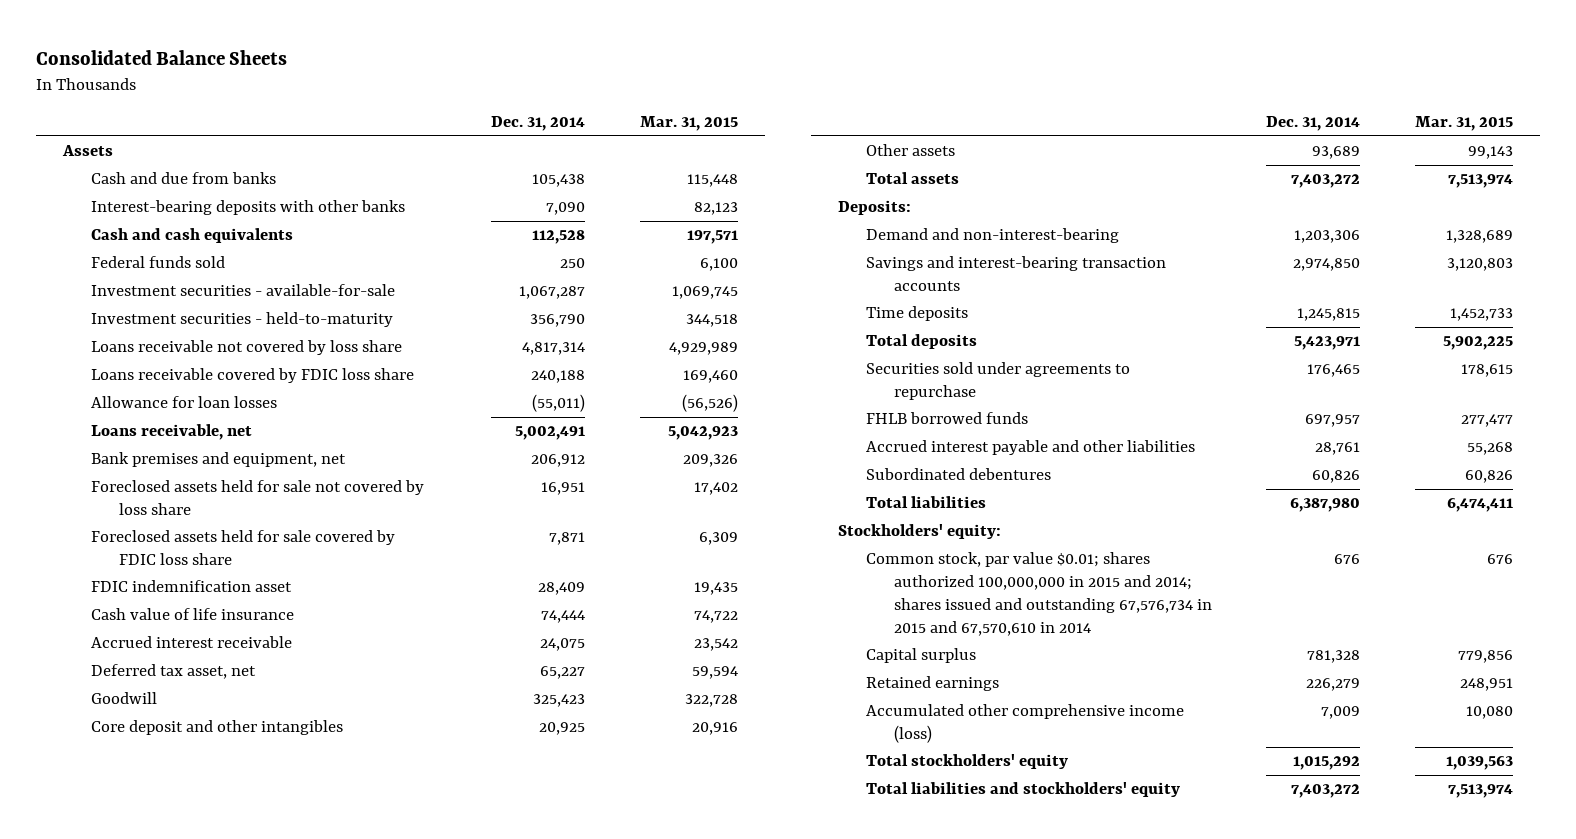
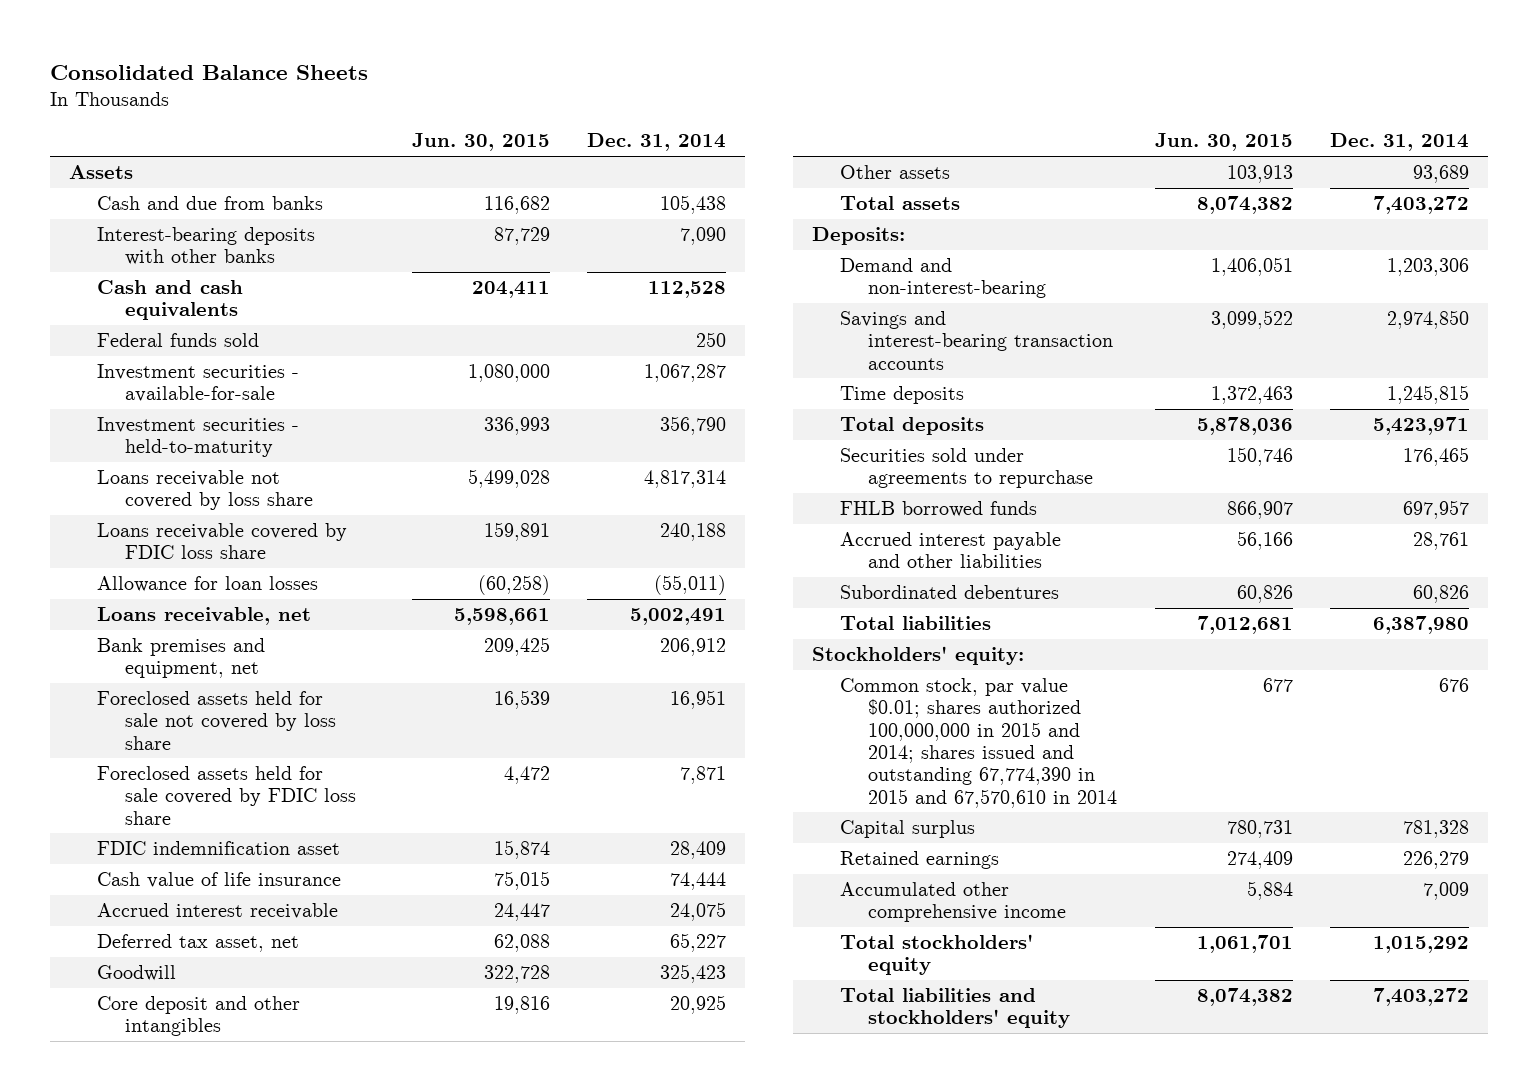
- | Dec. 31, 2014 | Mar. 31, 2015
+ | Jun. 30, 2015 | Dec. 31, 2014
- Common stock, par value $0.01; shares authorized 100,000,000 in 2015 and 2014; shares issued and outstanding 67,576,734 in 2015 and 67,570,610 in 2014 | 676 | 676
+ Common stock, par value $0.01; shares authorized 100,000,000 in 2015 and 2014; shares issued and outstanding 67,774,390 in 2015 and 67,570,610 in 2014 | 677 | 676
- Accumulated other comprehensive income (loss) | 7,009 | 10,080
+ Accumulated other comprehensive income | 5,884 | 7,009

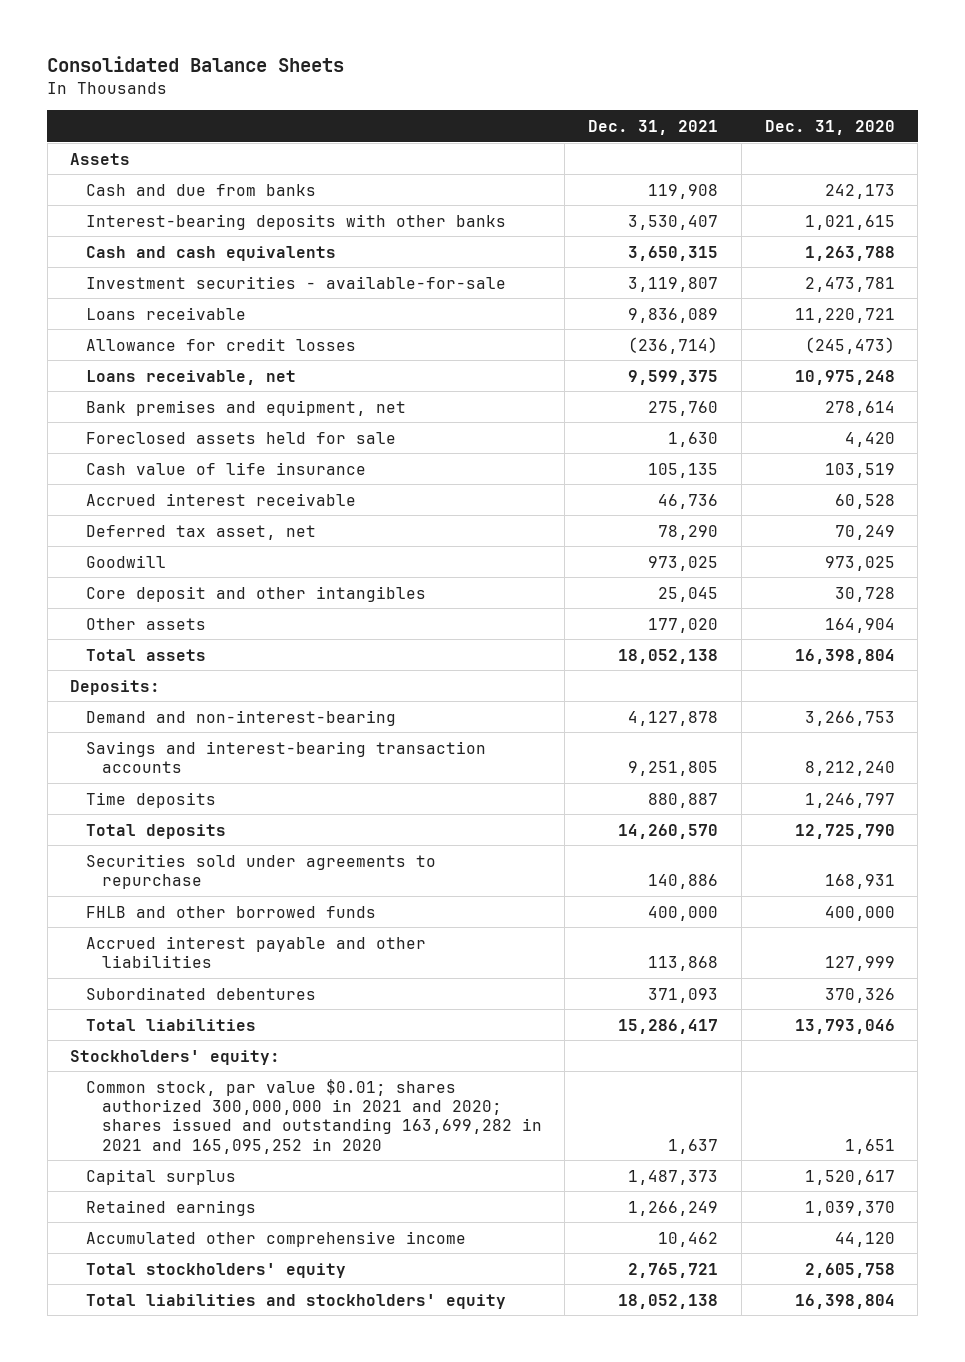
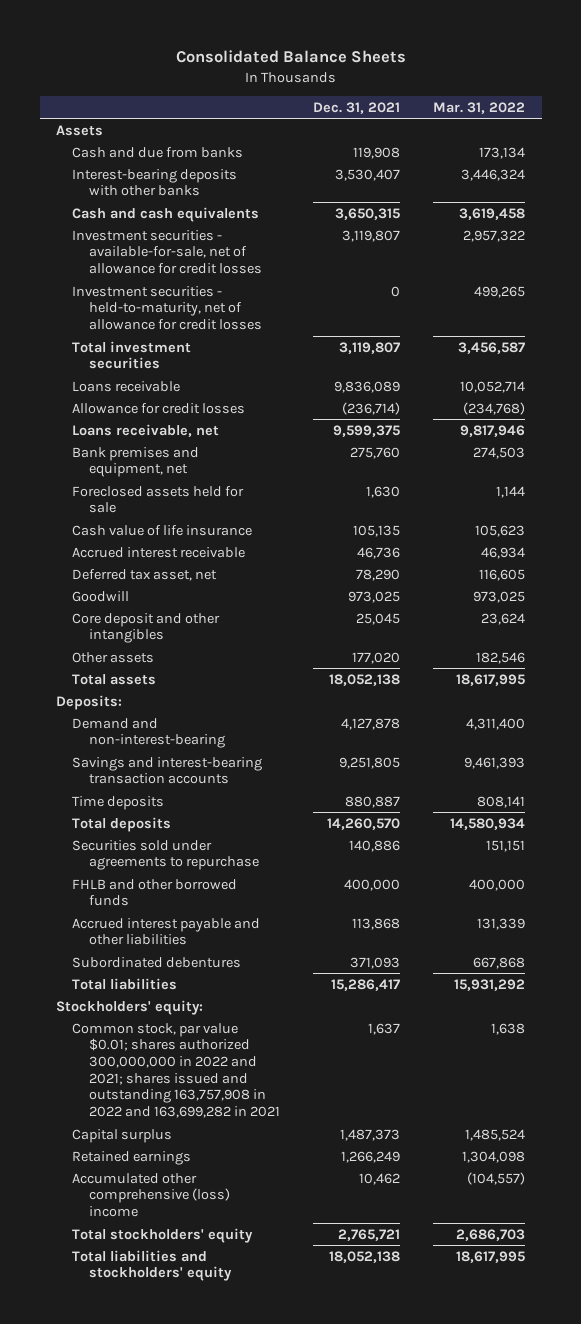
- | Dec. 31, 2021 | Dec. 31, 2020
+ | Dec. 31, 2021 | Mar. 31, 2022
- Investment securities - available-for-sale | 3,119,807 | 2,473,781
+ Investment securities - available-for-sale, net of allowance for credit losses | 3,119,807 | 2,957,322
+ Investment securities - held-to-maturity, net of allowance for credit losses | 0 | 499,265
+ Total investment securities | 3,119,807 | 3,456,587
- Common stock, par value $0.01; shares authorized 300,000,000 in 2021 and 2020; shares issued and outstanding 163,699,282 in 2021 and 165,095,252 in 2020 | 1,637 | 1,651
+ Common stock, par value $0.01; shares authorized 300,000,000 in 2022 and 2021; shares issued and outstanding 163,757,908 in 2022 and 163,699,282 in 2021 | 1,637 | 1,638
- Accumulated other comprehensive income | 10,462 | 44,120
+ Accumulated other comprehensive (loss) income | 10,462 | (104,557)

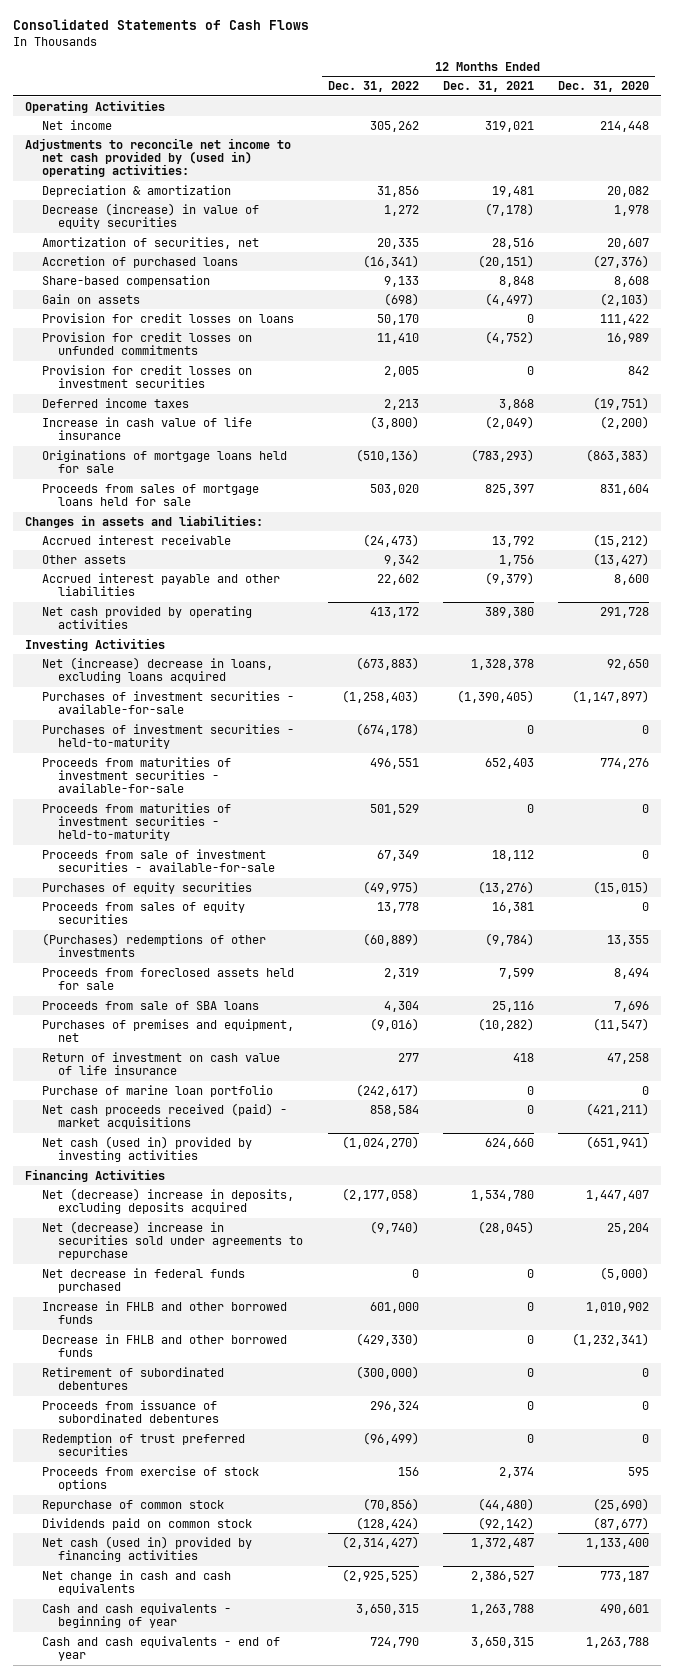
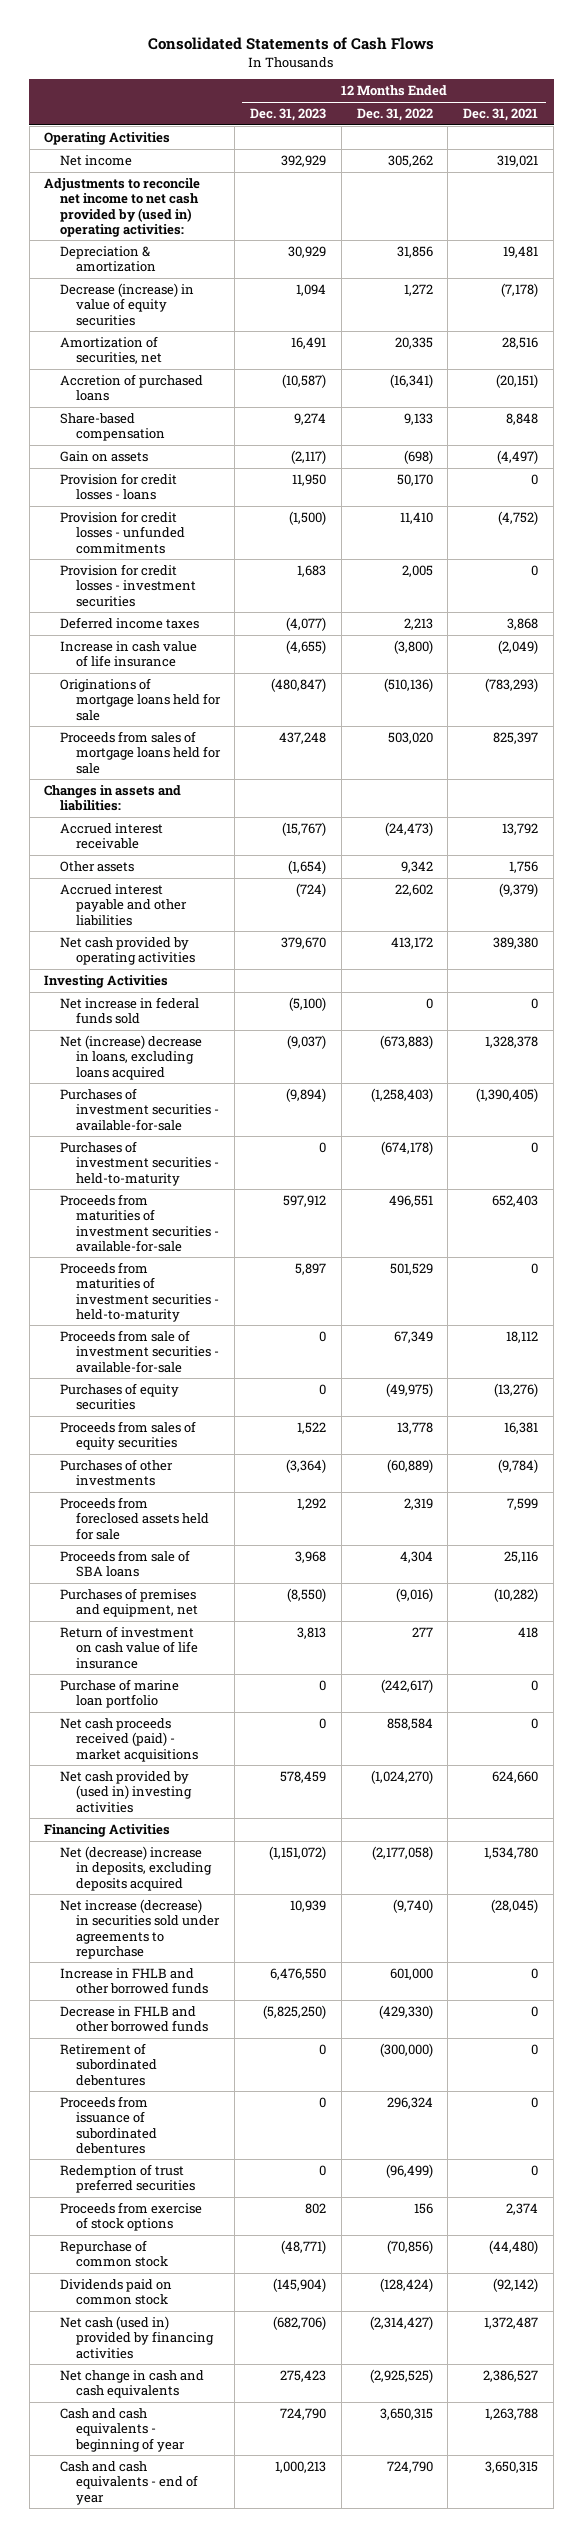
- | 12 Months Ended Dec. 31, 2022 | 12 Months Ended Dec. 31, 2021 | 12 Months Ended Dec. 31, 2020
+ | 12 Months Ended Dec. 31, 2023 | 12 Months Ended Dec. 31, 2022 | 12 Months Ended Dec. 31, 2021
- Provision for credit losses on loans | 50,170 | 0 | 111,422
- Provision for credit losses on unfunded commitments | 11,410 | (4,752) | 16,989
- Provision for credit losses on investment securities | 2,005 | 0 | 842
+ Provision for credit losses - loans | 11,950 | 50,170 | 0
+ Provision for credit losses - unfunded commitments | (1,500) | 11,410 | (4,752)
+ Provision for credit losses - investment securities | 1,683 | 2,005 | 0
+ Net increase in federal funds sold | (5,100) | 0 | 0
- (Purchases) redemptions of other investments | (60,889) | (9,784) | 13,355
+ Purchases of other investments | (3,364) | (60,889) | (9,784)
- Net cash (used in) provided by investing activities | (1,024,270) | 624,660 | (651,941)
+ Net cash provided by (used in) investing activities | 578,459 | (1,024,270) | 624,660
- Net (decrease) increase in securities sold under agreements to repurchase | (9,740) | (28,045) | 25,204
- Net decrease in federal funds purchased | 0 | 0 | (5,000)
+ Net increase (decrease) in securities sold under agreements to repurchase | 10,939 | (9,740) | (28,045)

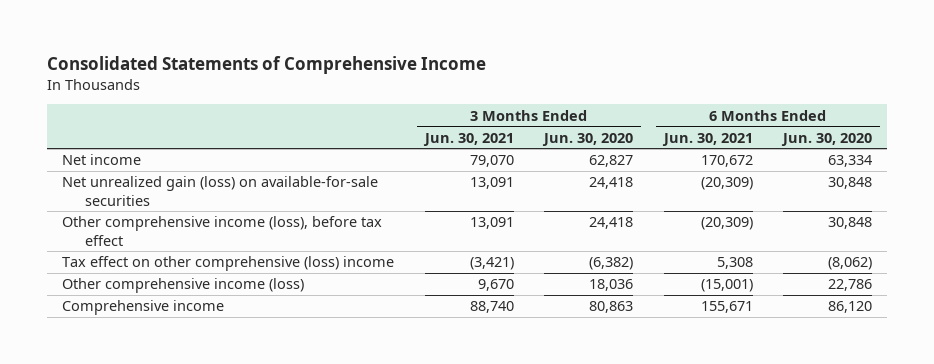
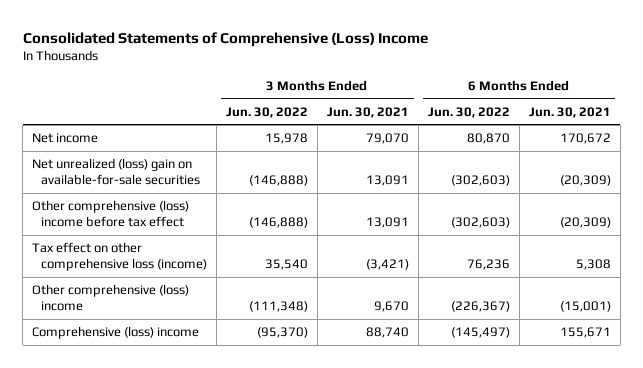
- Consolidated Statements of Comprehensive Income
+ Consolidated Statements of Comprehensive (Loss) Income
- | 3 Months Ended Jun. 30, 2021 | 3 Months Ended Jun. 30, 2020 | 6 Months Ended Jun. 30, 2021 | 6 Months Ended Jun. 30, 2020
+ | 3 Months Ended Jun. 30, 2022 | 3 Months Ended Jun. 30, 2021 | 6 Months Ended Jun. 30, 2022 | 6 Months Ended Jun. 30, 2021
- Net unrealized gain (loss) on available-for-sale securities | 13,091 | 24,418 | (20,309) | 30,848
- Other comprehensive income (loss), before tax effect | 13,091 | 24,418 | (20,309) | 30,848
- Tax effect on other comprehensive (loss) income | (3,421) | (6,382) | 5,308 | (8,062)
- Other comprehensive income (loss) | 9,670 | 18,036 | (15,001) | 22,786
- Comprehensive income | 88,740 | 80,863 | 155,671 | 86,120
+ Net unrealized (loss) gain on available-for-sale securities | (146,888) | 13,091 | (302,603) | (20,309)
+ Other comprehensive (loss) income before tax effect | (146,888) | 13,091 | (302,603) | (20,309)
+ Tax effect on other comprehensive loss (income) | 35,540 | (3,421) | 76,236 | 5,308
+ Other comprehensive (loss) income | (111,348) | 9,670 | (226,367) | (15,001)
+ Comprehensive (loss) income | (95,370) | 88,740 | (145,497) | 155,671

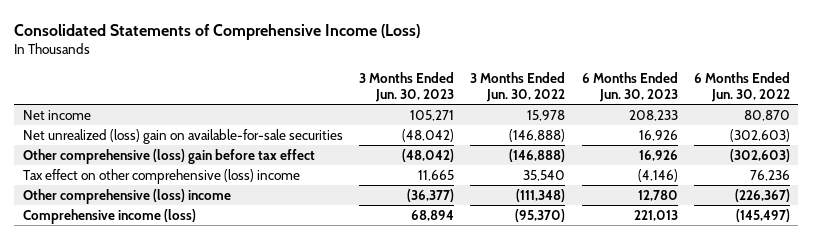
- Consolidated Statements of Comprehensive (Loss) Income
+ Consolidated Statements of Comprehensive Income (Loss)
- | 3 Months Ended Jun. 30, 2022 | 3 Months Ended Jun. 30, 2021 | 6 Months Ended Jun. 30, 2022 | 6 Months Ended Jun. 30, 2021
+ | 3 Months Ended Jun. 30, 2023 | 3 Months Ended Jun. 30, 2022 | 6 Months Ended Jun. 30, 2023 | 6 Months Ended Jun. 30, 2022
- Other comprehensive (loss) income before tax effect | (146,888) | 13,091 | (302,603) | (20,309)
- Tax effect on other comprehensive loss (income) | 35,540 | (3,421) | 76,236 | 5,308
+ Other comprehensive (loss) gain before tax effect | (48,042) | (146,888) | 16,926 | (302,603)
+ Tax effect on other comprehensive (loss) income | 11,665 | 35,540 | (4,146) | 76,236
- Comprehensive (loss) income | (95,370) | 88,740 | (145,497) | 155,671
+ Comprehensive income (loss) | 68,894 | (95,370) | 221,013 | (145,497)

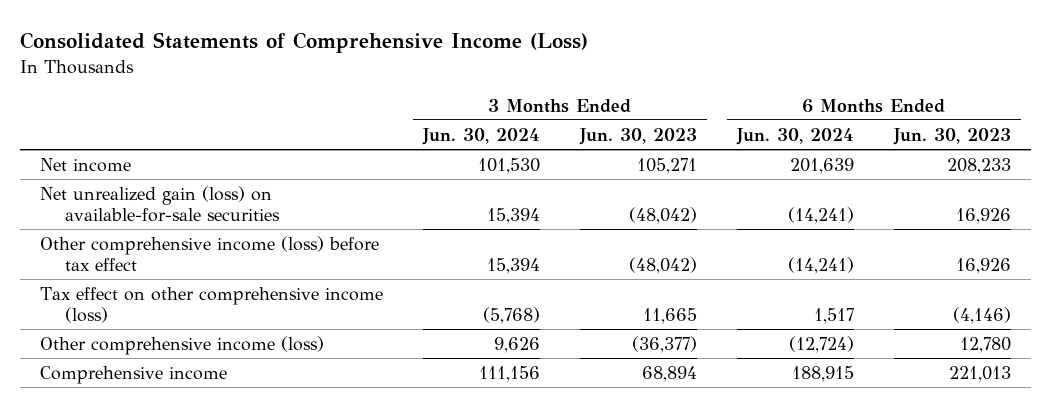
- | 3 Months Ended Jun. 30, 2023 | 3 Months Ended Jun. 30, 2022 | 6 Months Ended Jun. 30, 2023 | 6 Months Ended Jun. 30, 2022
+ | 3 Months Ended Jun. 30, 2024 | 3 Months Ended Jun. 30, 2023 | 6 Months Ended Jun. 30, 2024 | 6 Months Ended Jun. 30, 2023
- Net unrealized (loss) gain on available-for-sale securities | (48,042) | (146,888) | 16,926 | (302,603)
- Other comprehensive (loss) gain before tax effect | (48,042) | (146,888) | 16,926 | (302,603)
- Tax effect on other comprehensive (loss) income | 11,665 | 35,540 | (4,146) | 76,236
- Other comprehensive (loss) income | (36,377) | (111,348) | 12,780 | (226,367)
- Comprehensive income (loss) | 68,894 | (95,370) | 221,013 | (145,497)
+ Net unrealized gain (loss) on available-for-sale securities | 15,394 | (48,042) | (14,241) | 16,926
+ Other comprehensive income (loss) before tax effect | 15,394 | (48,042) | (14,241) | 16,926
+ Tax effect on other comprehensive income (loss) | (5,768) | 11,665 | 1,517 | (4,146)
+ Other comprehensive income (loss) | 9,626 | (36,377) | (12,724) | 12,780
+ Comprehensive income | 111,156 | 68,894 | 188,915 | 221,013

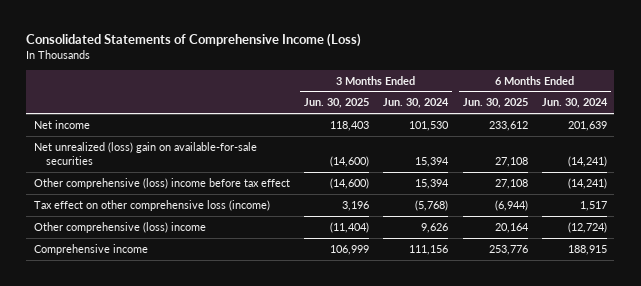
- | 3 Months Ended Jun. 30, 2024 | 3 Months Ended Jun. 30, 2023 | 6 Months Ended Jun. 30, 2024 | 6 Months Ended Jun. 30, 2023
+ | 3 Months Ended Jun. 30, 2025 | 3 Months Ended Jun. 30, 2024 | 6 Months Ended Jun. 30, 2025 | 6 Months Ended Jun. 30, 2024
- Net unrealized gain (loss) on available-for-sale securities | 15,394 | (48,042) | (14,241) | 16,926
- Other comprehensive income (loss) before tax effect | 15,394 | (48,042) | (14,241) | 16,926
- Tax effect on other comprehensive income (loss) | (5,768) | 11,665 | 1,517 | (4,146)
- Other comprehensive income (loss) | 9,626 | (36,377) | (12,724) | 12,780
+ Net unrealized (loss) gain on available-for-sale securities | (14,600) | 15,394 | 27,108 | (14,241)
+ Other comprehensive (loss) income before tax effect | (14,600) | 15,394 | 27,108 | (14,241)
+ Tax effect on other comprehensive loss (income) | 3,196 | (5,768) | (6,944) | 1,517
+ Other comprehensive (loss) income | (11,404) | 9,626 | 20,164 | (12,724)

